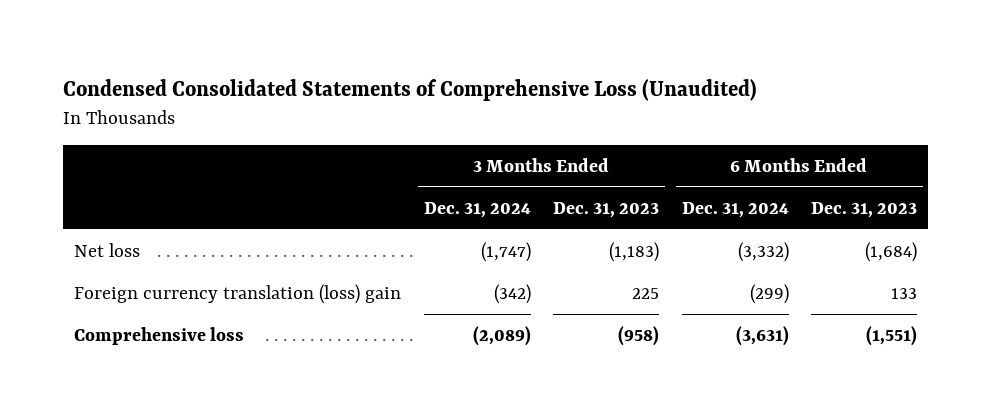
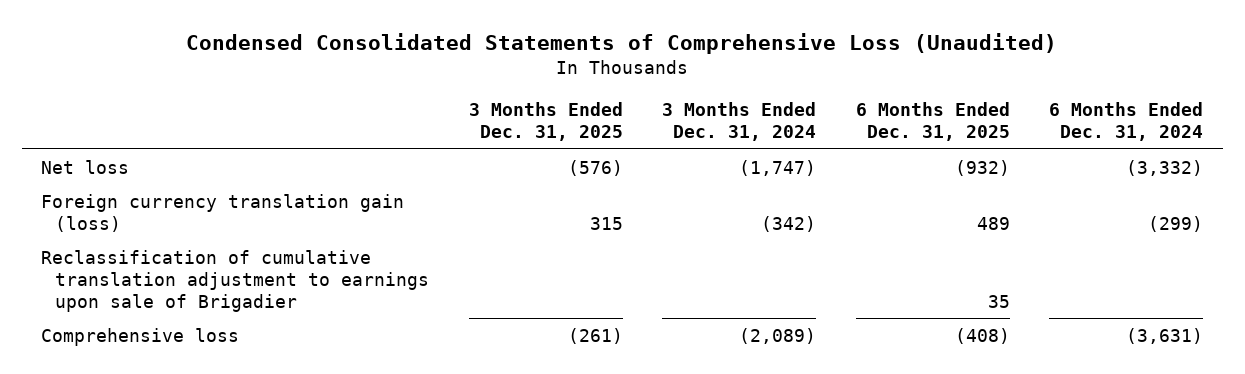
- | 3 Months Ended Dec. 31, 2024 | 3 Months Ended Dec. 31, 2023 | 6 Months Ended Dec. 31, 2024 | 6 Months Ended Dec. 31, 2023
+ | 3 Months Ended Dec. 31, 2025 | 3 Months Ended Dec. 31, 2024 | 6 Months Ended Dec. 31, 2025 | 6 Months Ended Dec. 31, 2024
- Foreign currency translation (loss) gain | (342) | 225 | (299) | 133
+ Foreign currency translation gain (loss) | 315 | (342) | 489 | (299)
+ Reclassification of cumulative translation adjustment to earnings upon sale of Brigadier | | | 35 |

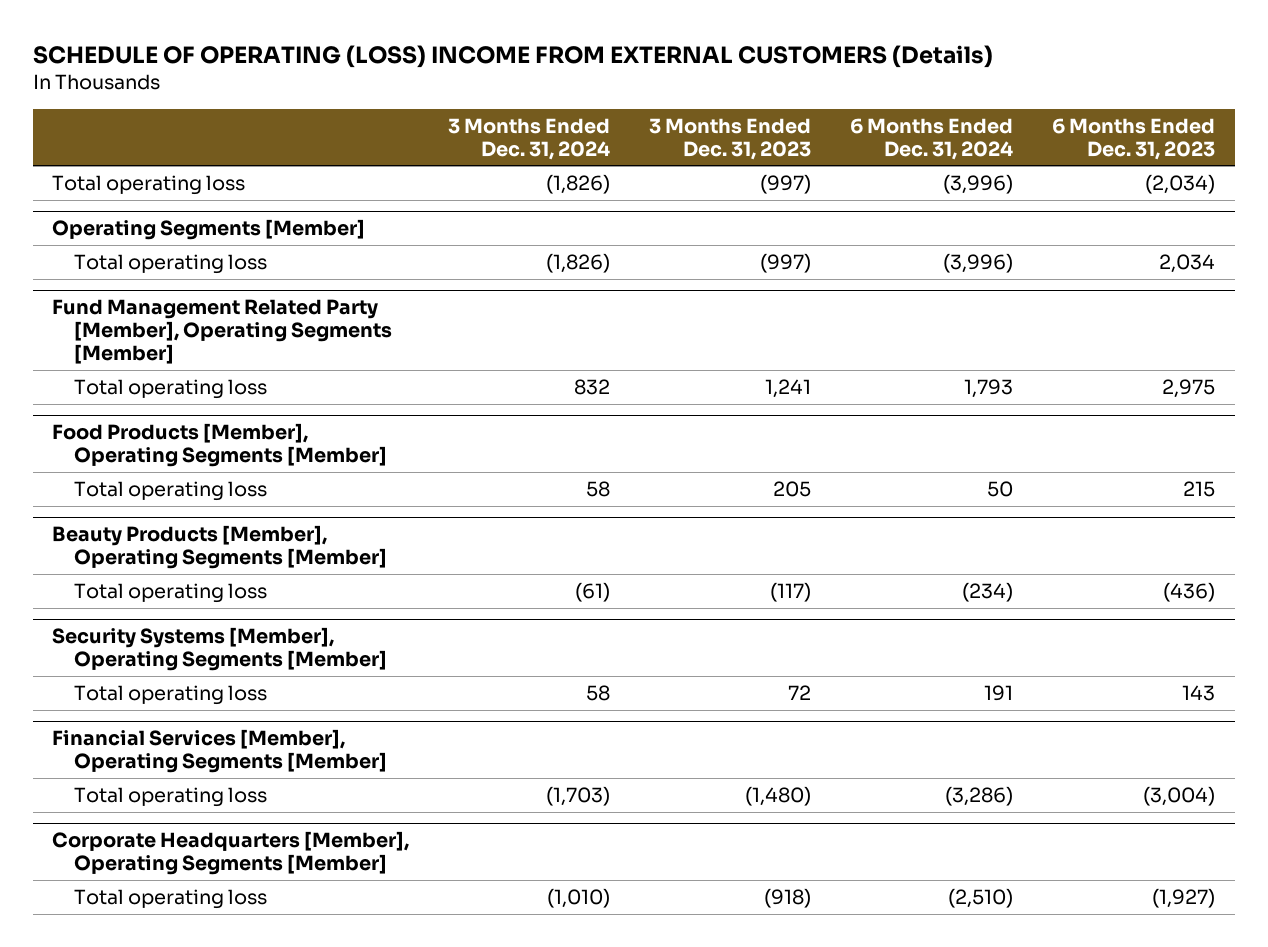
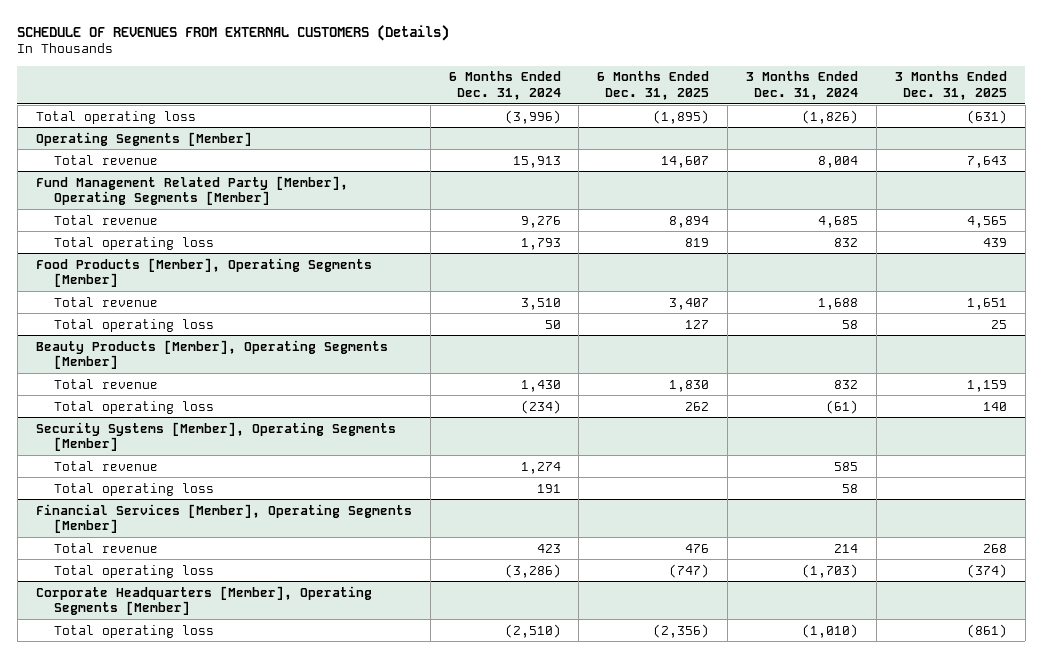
- SCHEDULE OF OPERATING (LOSS) INCOME FROM EXTERNAL CUSTOMERS (Details)
+ SCHEDULE OF REVENUES FROM EXTERNAL CUSTOMERS (Details)
- | 3 Months Ended Dec. 31, 2024 | 3 Months Ended Dec. 31, 2023 | 6 Months Ended Dec. 31, 2024 | 6 Months Ended Dec. 31, 2023
+ | 6 Months Ended Dec. 31, 2024 | 6 Months Ended Dec. 31, 2025 | 3 Months Ended Dec. 31, 2024 | 3 Months Ended Dec. 31, 2025
@ Operating Segments [Member]
- Total operating loss | (1,826) | (997) | (3,996) | 2,034
+ Total revenue | 15,913 | 14,607 | 8,004 | 7,643
@ Fund Management Related Party [Member], Operating Segments [Member]
+ Total revenue | 9,276 | 8,894 | 4,685 | 4,565
@ Food Products [Member], Operating Segments [Member]
+ Total revenue | 3,510 | 3,407 | 1,688 | 1,651
@ Beauty Products [Member], Operating Segments [Member]
+ Total revenue | 1,430 | 1,830 | 832 | 1,159
@ Security Systems [Member], Operating Segments [Member]
+ Total revenue | 1,274 | | 585 |
@ Financial Services [Member], Operating Segments [Member]
+ Total revenue | 423 | 476 | 214 | 268

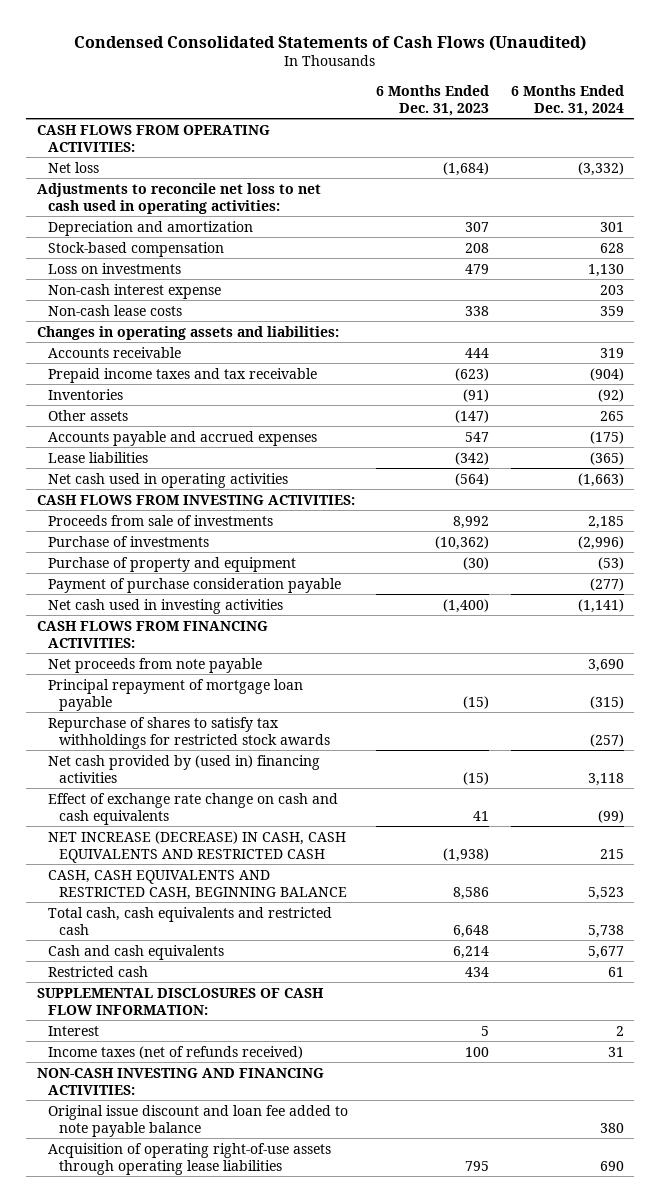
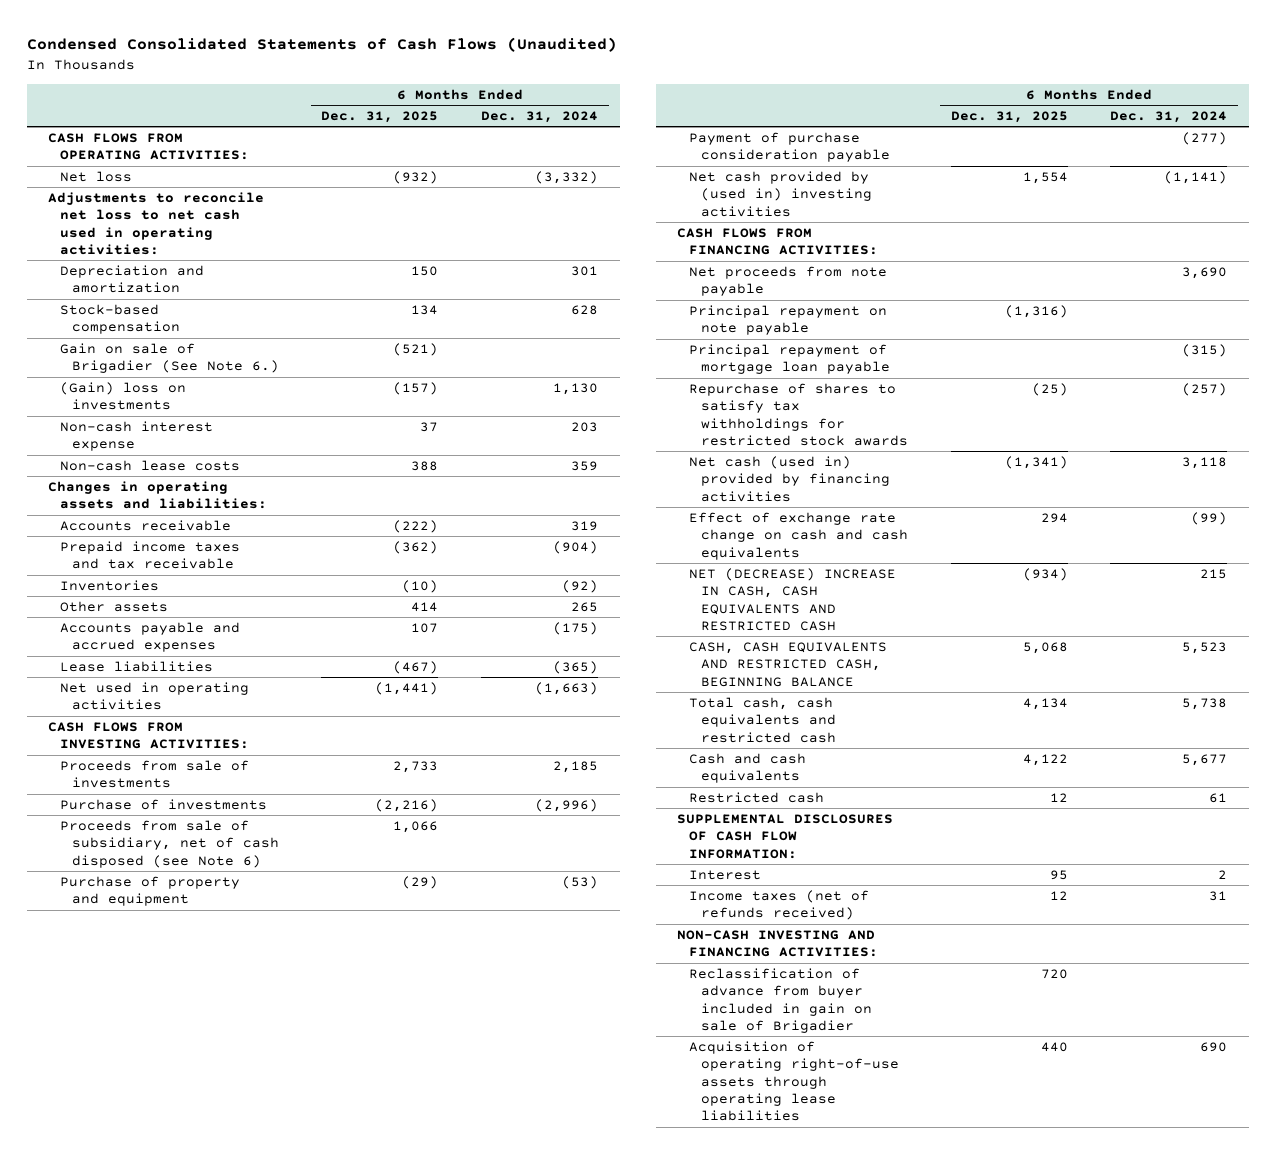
- | 6 Months Ended Dec. 31, 2023 | 6 Months Ended Dec. 31, 2024
+ | 6 Months Ended Dec. 31, 2025 | 6 Months Ended Dec. 31, 2024
- Loss on investments | 479 | 1,130
+ Gain on sale of Brigadier (See Note 6.) | (521) |
+ (Gain) loss on investments | (157) | 1,130
- Net cash used in operating activities | (564) | (1,663)
+ Net used in operating activities | (1,441) | (1,663)
+ Proceeds from sale of subsidiary, net of cash disposed (see Note 6) | 1,066 |
- Net cash used in investing activities | (1,400) | (1,141)
+ Net cash provided by (used in) investing activities | 1,554 | (1,141)
+ Principal repayment on note payable | (1,316) |
- Net cash provided by (used in) financing activities | (15) | 3,118
+ Net cash (used in) provided by financing activities | (1,341) | 3,118
- NET INCREASE (DECREASE) IN CASH, CASH EQUIVALENTS AND RESTRICTED CASH | (1,938) | 215
+ NET (DECREASE) INCREASE IN CASH, CASH EQUIVALENTS AND RESTRICTED CASH | (934) | 215
- Original issue discount and loan fee added to note payable balance | | 380
+ Reclassification of advance from buyer included in gain on sale of Brigadier | 720 |

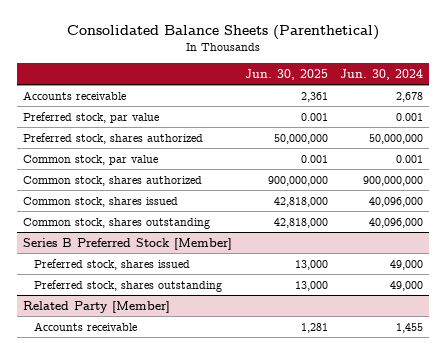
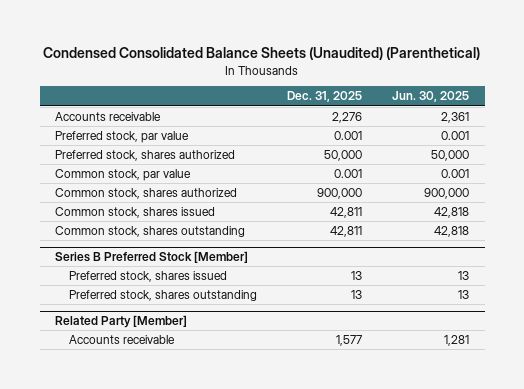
- Consolidated Balance Sheets (Parenthetical)
+ Condensed Consolidated Balance Sheets (Unaudited) (Parenthetical)
- | Jun. 30, 2025 | Jun. 30, 2024
+ | Dec. 31, 2025 | Jun. 30, 2025
- Preferred stock, shares authorized | 50,000,000 | 50,000,000
+ Preferred stock, shares authorized | 50,000 | 50,000
- Common stock, shares authorized | 900,000,000 | 900,000,000
- Common stock, shares issued | 42,818,000 | 40,096,000
- Common stock, shares outstanding | 42,818,000 | 40,096,000
+ Common stock, shares authorized | 900,000 | 900,000
+ Common stock, shares issued | 42,811 | 42,818
+ Common stock, shares outstanding | 42,811 | 42,818
@ Series B Preferred Stock [Member]
- Preferred stock, shares issued | 13,000 | 49,000
- Preferred stock, shares outstanding | 13,000 | 49,000
+ Preferred stock, shares issued | 13 | 13
+ Preferred stock, shares outstanding | 13 | 13

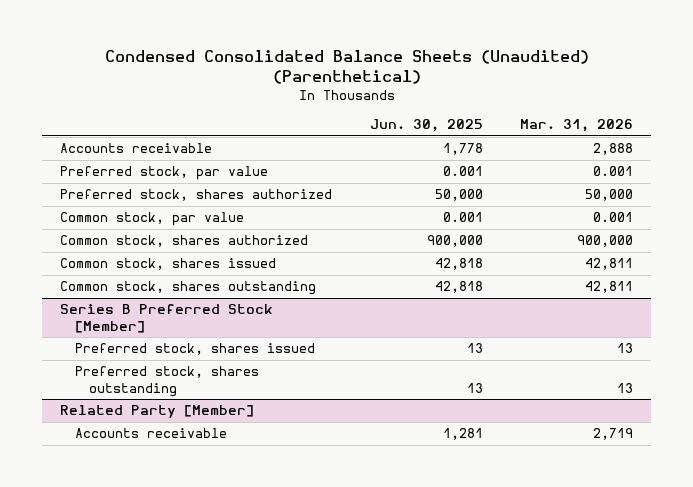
- | Dec. 31, 2025 | Jun. 30, 2025
+ | Jun. 30, 2025 | Mar. 31, 2026
- Accounts receivable | 2,276 | 2,361
+ Accounts receivable | 1,778 | 2,888

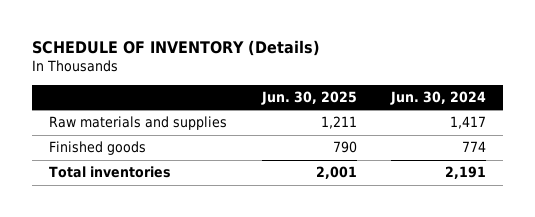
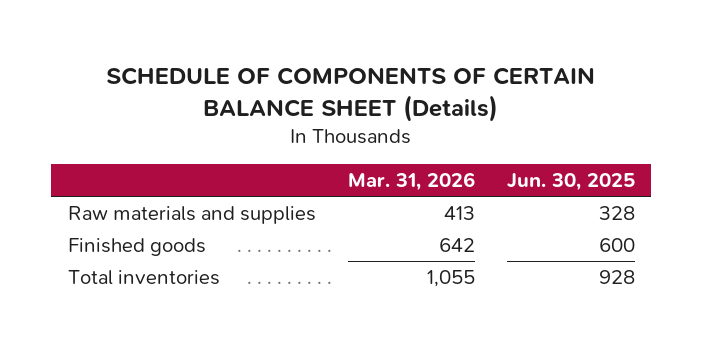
- SCHEDULE OF INVENTORY (Details)
+ SCHEDULE OF COMPONENTS OF CERTAIN BALANCE SHEET (Details)
- | Jun. 30, 2025 | Jun. 30, 2024
+ | Mar. 31, 2026 | Jun. 30, 2025
- Raw materials and supplies | 1,211 | 1,417
- Finished goods | 790 | 774
- Total inventories | 2,001 | 2,191
+ Raw materials and supplies | 413 | 328
+ Finished goods | 642 | 600
+ Total inventories | 1,055 | 928

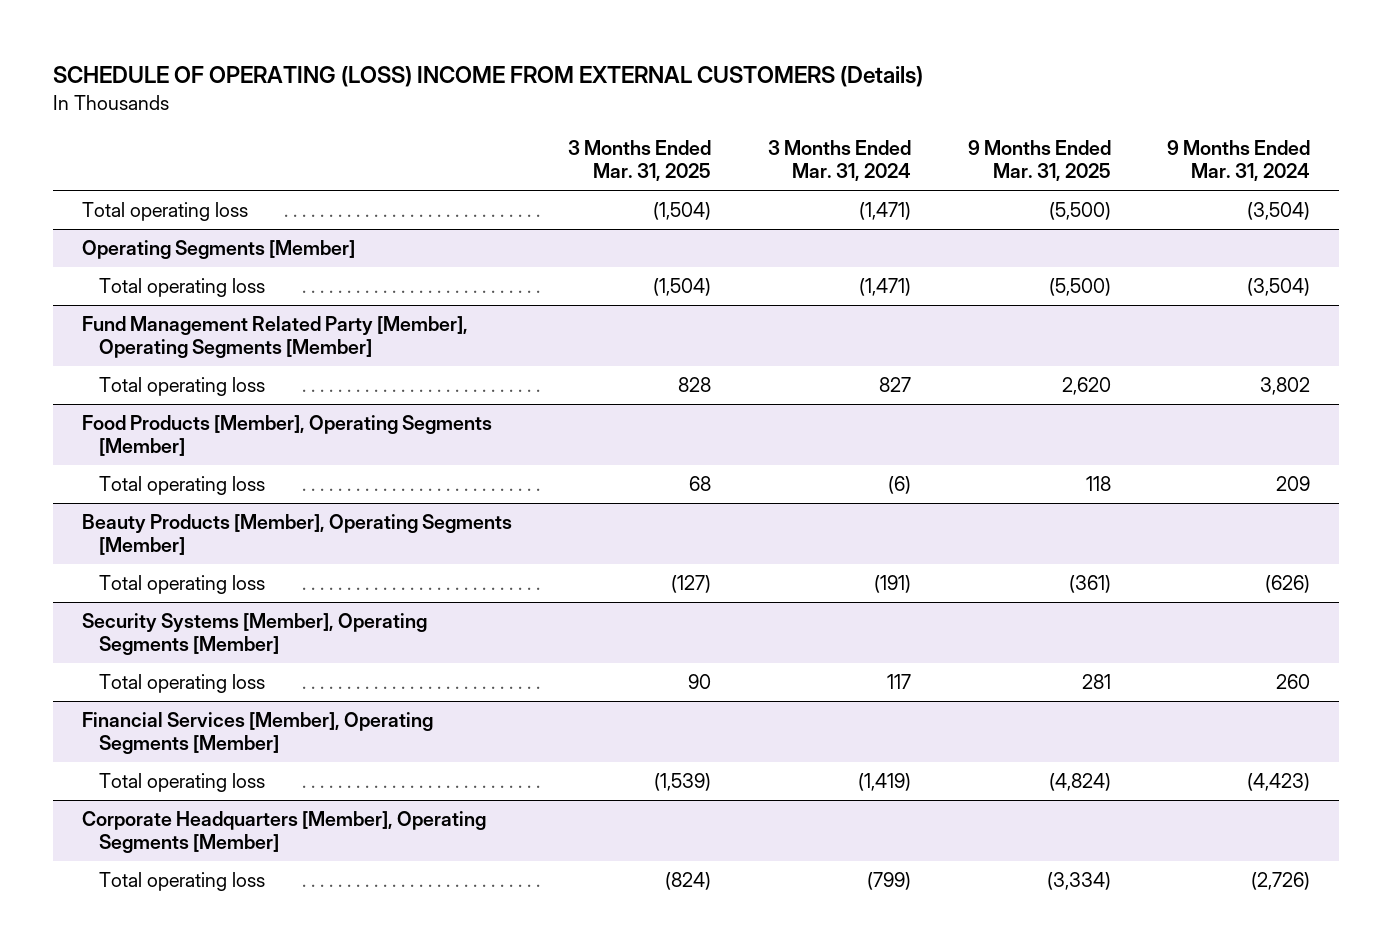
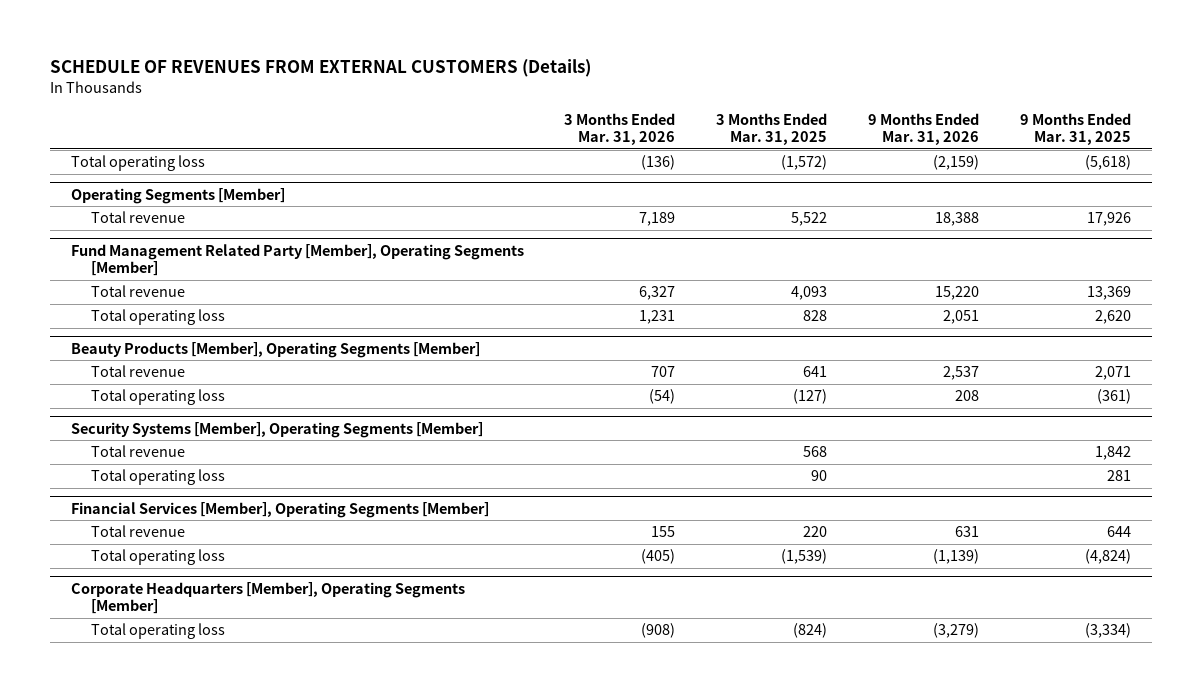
- SCHEDULE OF OPERATING (LOSS) INCOME FROM EXTERNAL CUSTOMERS (Details)
+ SCHEDULE OF REVENUES FROM EXTERNAL CUSTOMERS (Details)
- | 3 Months Ended Mar. 31, 2025 | 3 Months Ended Mar. 31, 2024 | 9 Months Ended Mar. 31, 2025 | 9 Months Ended Mar. 31, 2024
+ | 3 Months Ended Mar. 31, 2026 | 3 Months Ended Mar. 31, 2025 | 9 Months Ended Mar. 31, 2026 | 9 Months Ended Mar. 31, 2025
- Total operating loss | (1,504) | (1,471) | (5,500) | (3,504)
+ Total operating loss | (136) | (1,572) | (2,159) | (5,618)
@ Operating Segments [Member]
- Total operating loss | (1,504) | (1,471) | (5,500) | (3,504)
+ Total revenue | 7,189 | 5,522 | 18,388 | 17,926
@ Fund Management Related Party [Member], Operating Segments [Member]
+ Total revenue | 6,327 | 4,093 | 15,220 | 13,369
- Food Products [Member], Operating Segments [Member]
- Total operating loss | 68 | (6) | 118 | 209
@ Beauty Products [Member], Operating Segments [Member]
+ Total revenue | 707 | 641 | 2,537 | 2,071
@ Security Systems [Member], Operating Segments [Member]
+ Total revenue | | 568 | | 1,842
@ Financial Services [Member], Operating Segments [Member]
+ Total revenue | 155 | 220 | 631 | 644

